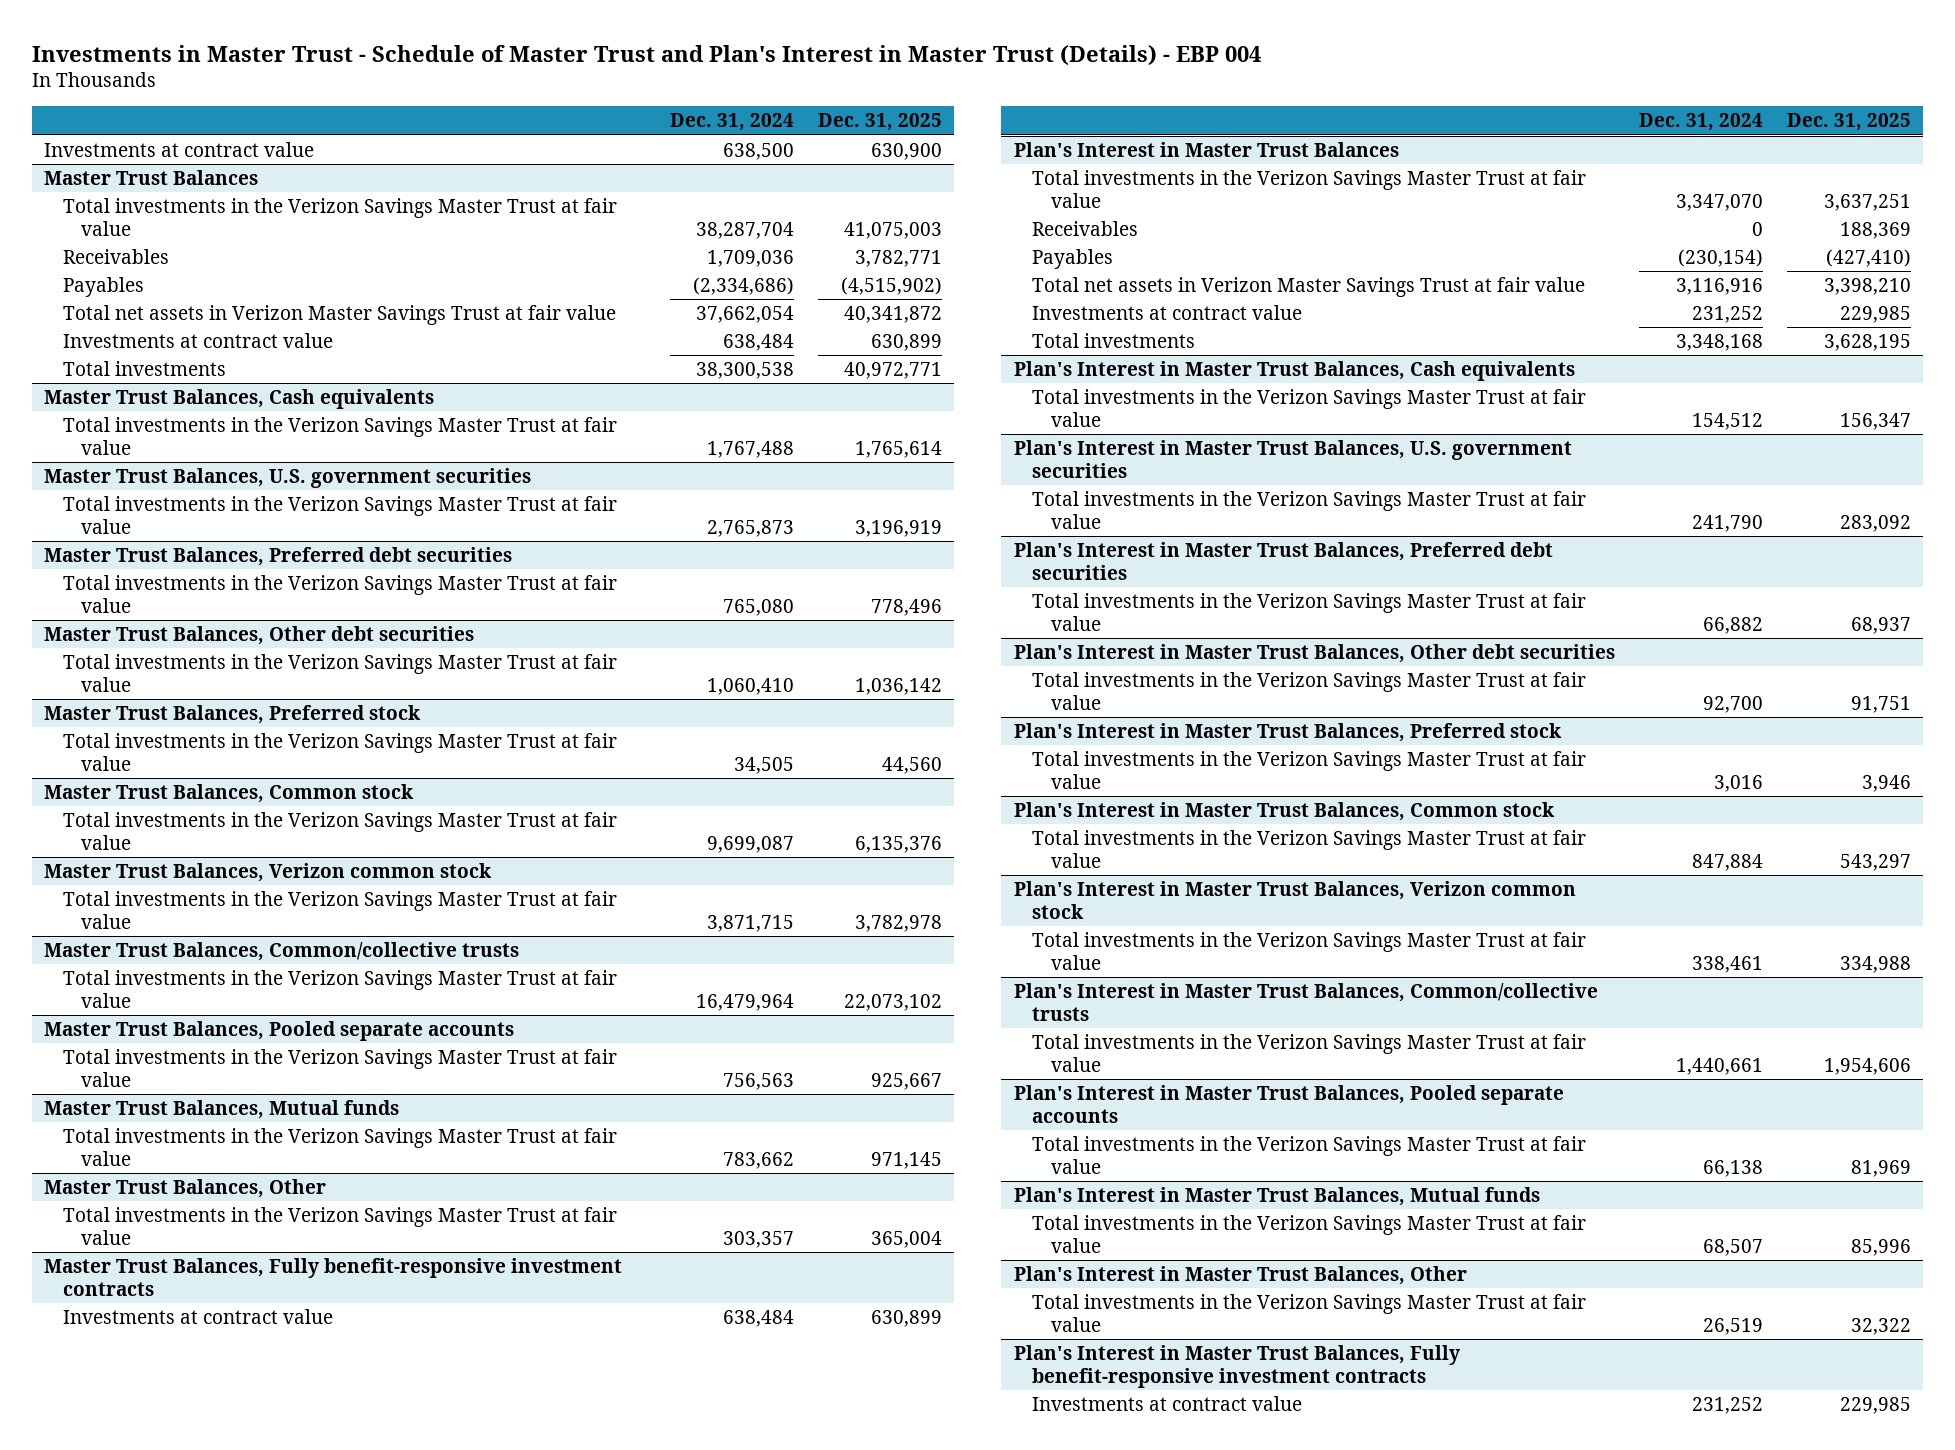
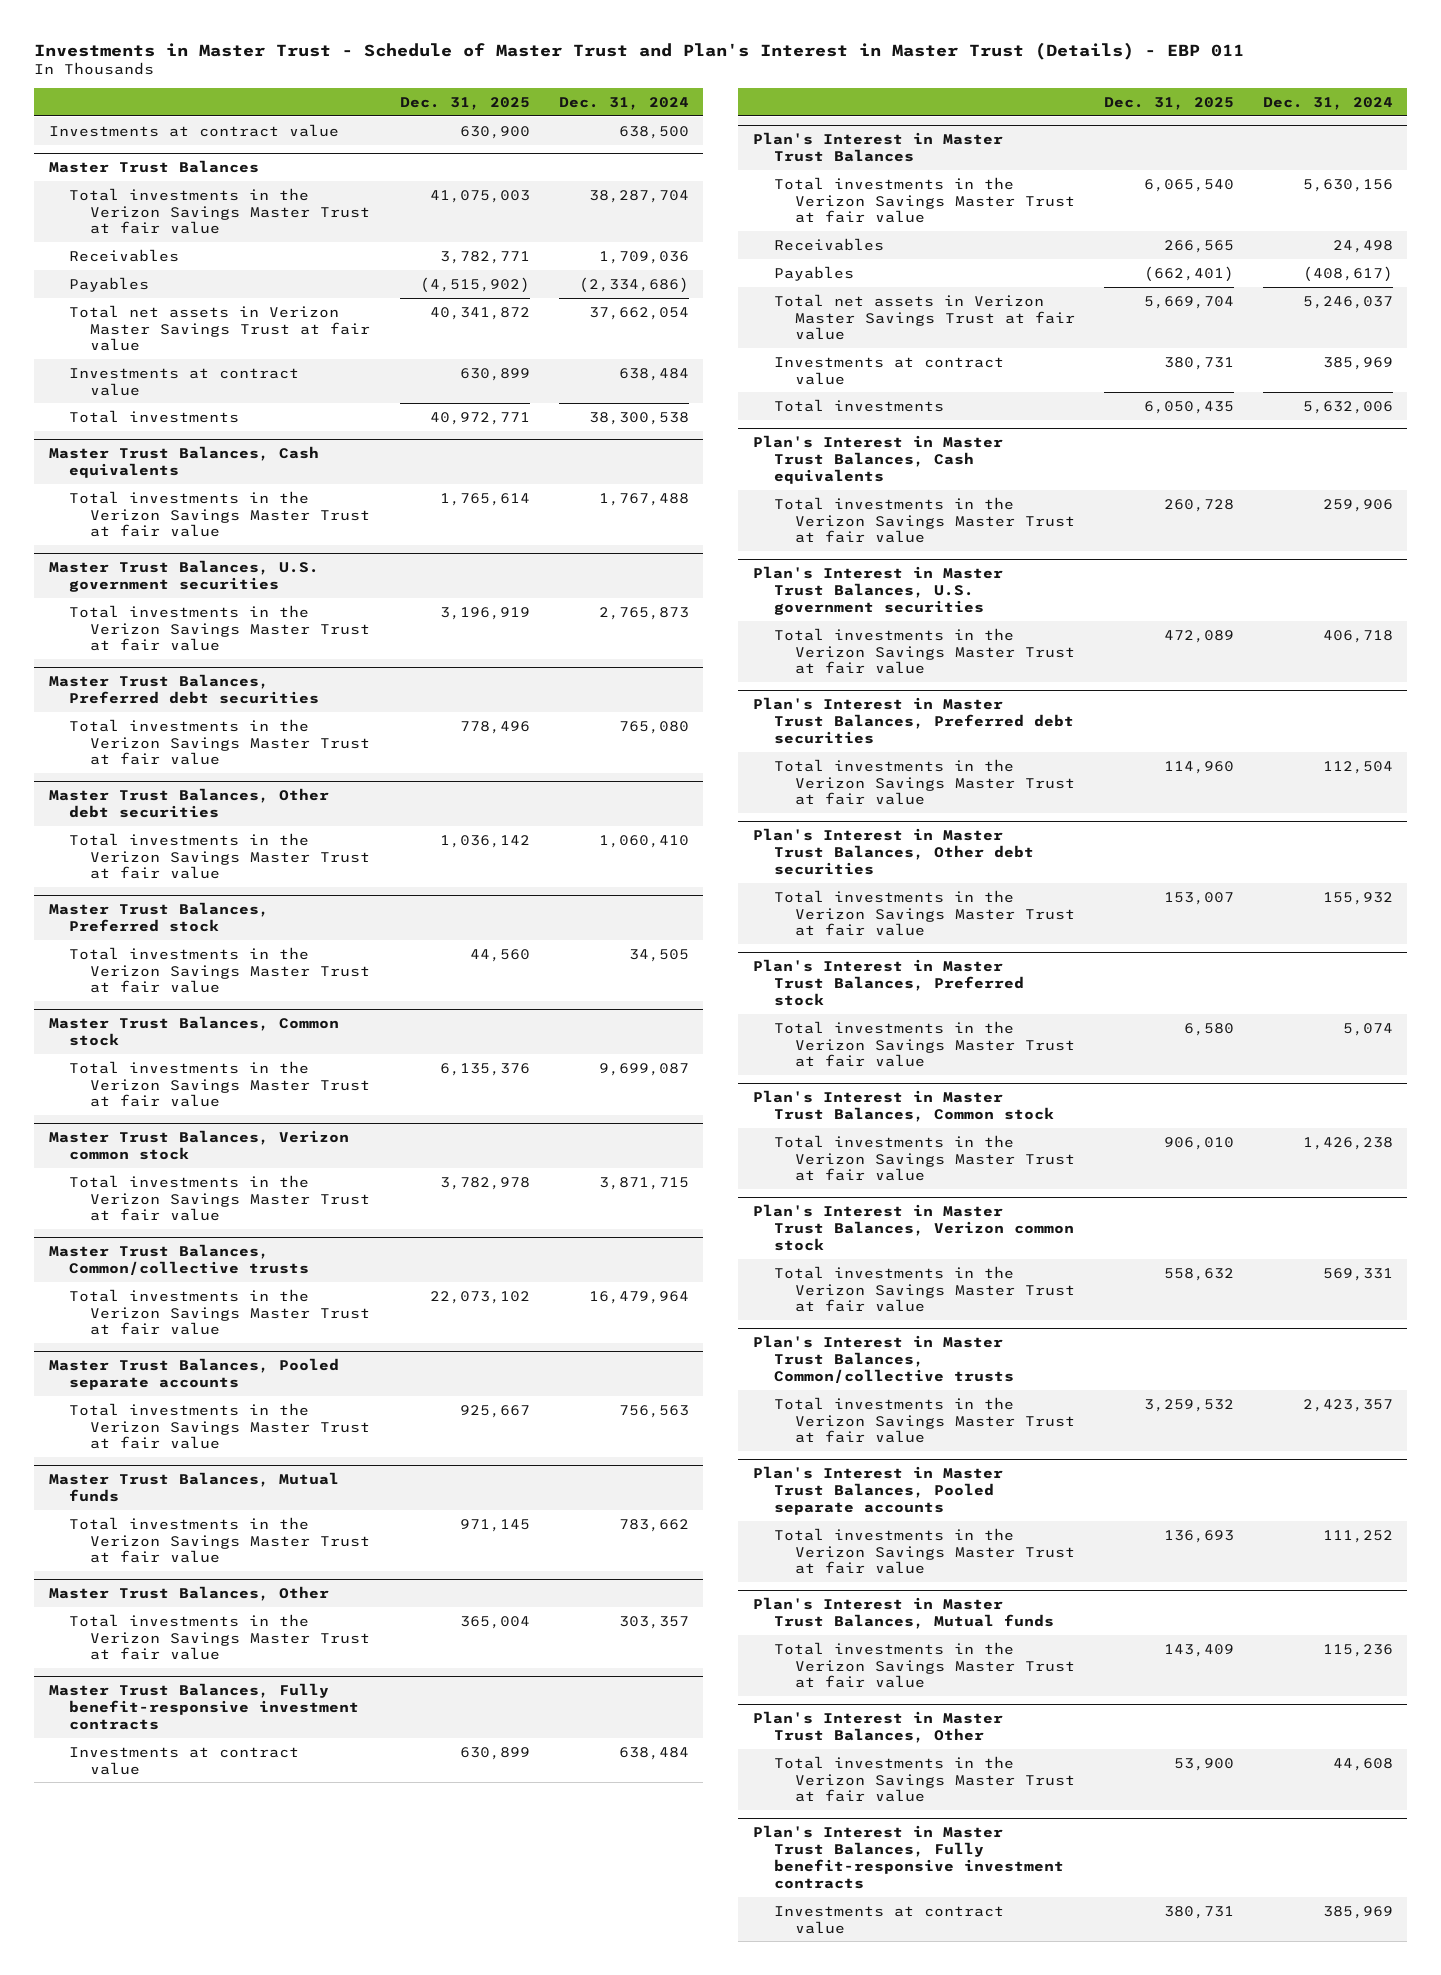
- Investments in Master Trust - Schedule of Master Trust and Plan's Interest in Master Trust (Details) - EBP 004
+ Investments in Master Trust - Schedule of Master Trust and Plan's Interest in Master Trust (Details) - EBP 011
- | Dec. 31, 2024 | Dec. 31, 2025
+ | Dec. 31, 2025 | Dec. 31, 2024
@ Plan's Interest in Master Trust Balances
- Total investments in the Verizon Savings Master Trust at fair value | 3,347,070 | 3,637,251
- Receivables | 0 | 188,369
- Payables | (230,154) | (427,410)
- Total net assets in Verizon Master Savings Trust at fair value | 3,116,916 | 3,398,210
- Investments at contract value | 231,252 | 229,985
- Total investments | 3,348,168 | 3,628,195
+ Total investments in the Verizon Savings Master Trust at fair value | 6,065,540 | 5,630,156
+ Receivables | 266,565 | 24,498
+ Payables | (662,401) | (408,617)
+ Total net assets in Verizon Master Savings Trust at fair value | 5,669,704 | 5,246,037
+ Investments at contract value | 380,731 | 385,969
+ Total investments | 6,050,435 | 5,632,006
@ Plan's Interest in Master Trust Balances, Cash equivalents
- Total investments in the Verizon Savings Master Trust at fair value | 154,512 | 156,347
+ Total investments in the Verizon Savings Master Trust at fair value | 260,728 | 259,906
@ Plan's Interest in Master Trust Balances, U.S. government securities
- Total investments in the Verizon Savings Master Trust at fair value | 241,790 | 283,092
+ Total investments in the Verizon Savings Master Trust at fair value | 472,089 | 406,718
@ Plan's Interest in Master Trust Balances, Preferred debt securities
- Total investments in the Verizon Savings Master Trust at fair value | 66,882 | 68,937
+ Total investments in the Verizon Savings Master Trust at fair value | 114,960 | 112,504
@ Plan's Interest in Master Trust Balances, Other debt securities
- Total investments in the Verizon Savings Master Trust at fair value | 92,700 | 91,751
+ Total investments in the Verizon Savings Master Trust at fair value | 153,007 | 155,932
@ Plan's Interest in Master Trust Balances, Preferred stock
- Total investments in the Verizon Savings Master Trust at fair value | 3,016 | 3,946
+ Total investments in the Verizon Savings Master Trust at fair value | 6,580 | 5,074
@ Plan's Interest in Master Trust Balances, Common stock
- Total investments in the Verizon Savings Master Trust at fair value | 847,884 | 543,297
+ Total investments in the Verizon Savings Master Trust at fair value | 906,010 | 1,426,238
@ Plan's Interest in Master Trust Balances, Verizon common stock
- Total investments in the Verizon Savings Master Trust at fair value | 338,461 | 334,988
+ Total investments in the Verizon Savings Master Trust at fair value | 558,632 | 569,331
@ Plan's Interest in Master Trust Balances, Common/collective trusts
- Total investments in the Verizon Savings Master Trust at fair value | 1,440,661 | 1,954,606
+ Total investments in the Verizon Savings Master Trust at fair value | 3,259,532 | 2,423,357
@ Plan's Interest in Master Trust Balances, Pooled separate accounts
- Total investments in the Verizon Savings Master Trust at fair value | 66,138 | 81,969
+ Total investments in the Verizon Savings Master Trust at fair value | 136,693 | 111,252
@ Plan's Interest in Master Trust Balances, Mutual funds
- Total investments in the Verizon Savings Master Trust at fair value | 68,507 | 85,996
+ Total investments in the Verizon Savings Master Trust at fair value | 143,409 | 115,236
@ Plan's Interest in Master Trust Balances, Other
- Total investments in the Verizon Savings Master Trust at fair value | 26,519 | 32,322
+ Total investments in the Verizon Savings Master Trust at fair value | 53,900 | 44,608
@ Plan's Interest in Master Trust Balances, Fully benefit-responsive investment contracts
- Investments at contract value | 231,252 | 229,985
+ Investments at contract value | 380,731 | 385,969

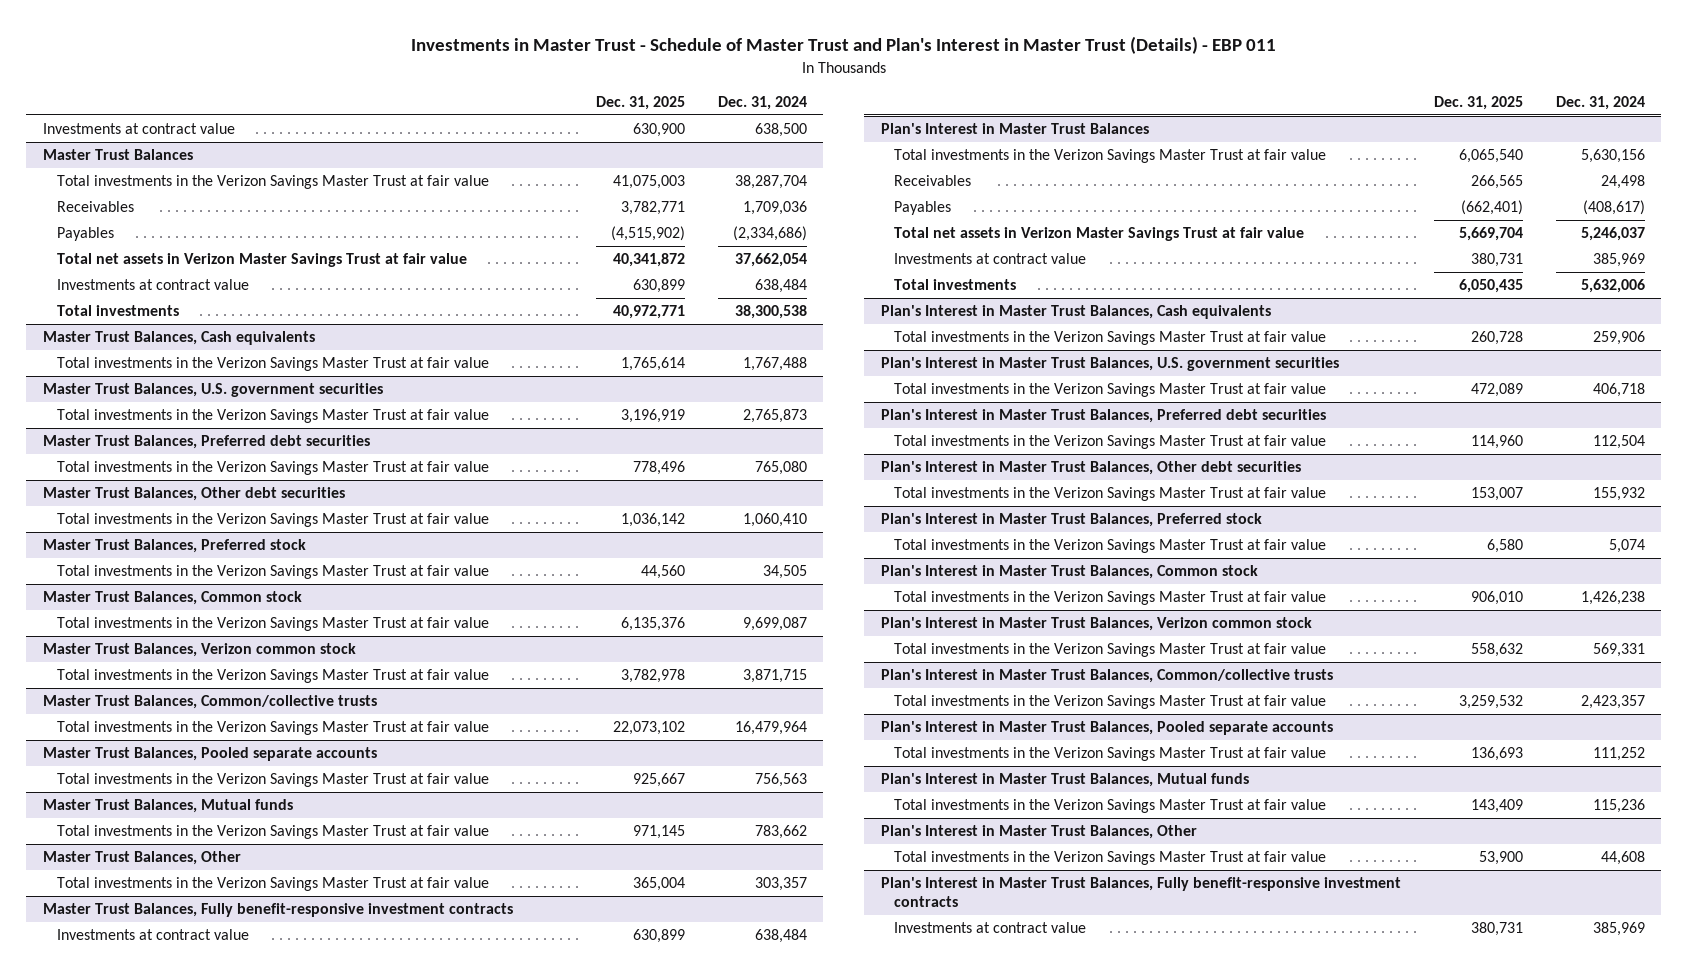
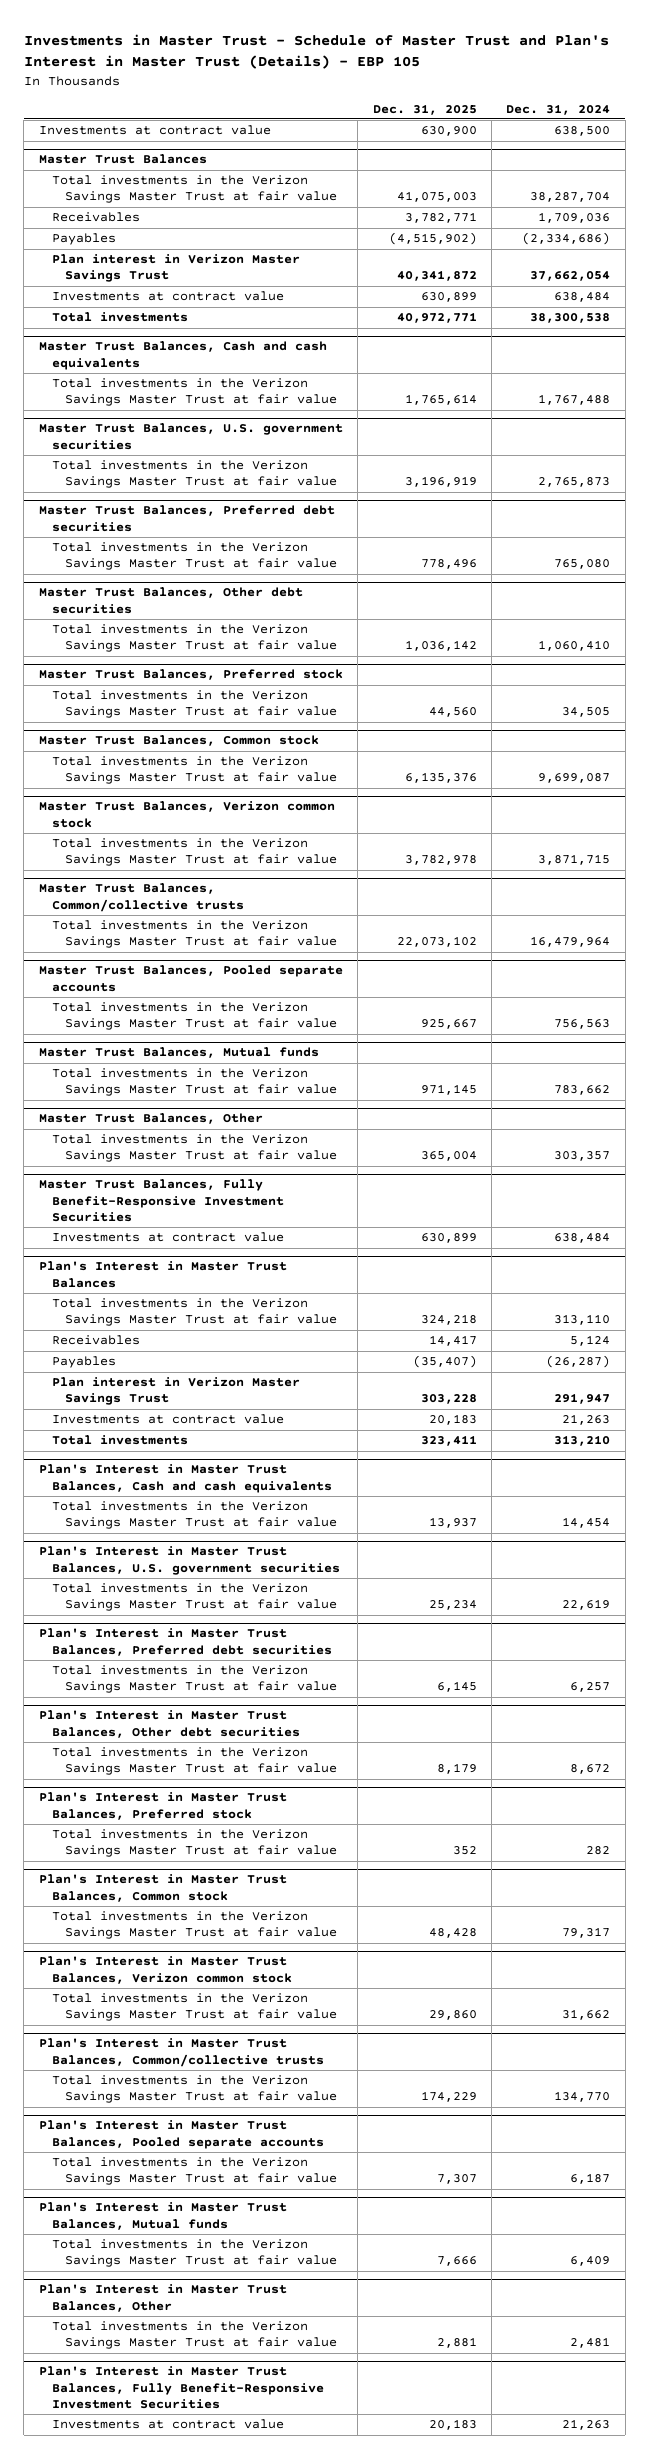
- Investments in Master Trust - Schedule of Master Trust and Plan's Interest in Master Trust (Details) - EBP 011
+ Investments in Master Trust - Schedule of Master Trust and Plan's Interest in Master Trust (Details) - EBP 105
@ Master Trust Balances
- Total net assets in Verizon Master Savings Trust at fair value | 40,341,872 | 37,662,054
+ Plan interest in Verizon Master Savings Trust | 40,341,872 | 37,662,054
- Master Trust Balances, Cash equivalents
+ Master Trust Balances, Cash and cash equivalents
- Master Trust Balances, Fully benefit-responsive investment contracts
+ Master Trust Balances, Fully Benefit-Responsive Investment Securities
@ Plan's Interest in Master Trust Balances
- Total investments in the Verizon Savings Master Trust at fair value | 6,065,540 | 5,630,156
- Receivables | 266,565 | 24,498
- Payables | (662,401) | (408,617)
- Total net assets in Verizon Master Savings Trust at fair value | 5,669,704 | 5,246,037
- Investments at contract value | 380,731 | 385,969
- Total investments | 6,050,435 | 5,632,006
- Plan's Interest in Master Trust Balances, Cash equivalents
- Total investments in the Verizon Savings Master Trust at fair value | 260,728 | 259,906
@ Plan's Interest in Master Trust Balances
+ Total investments in the Verizon Savings Master Trust at fair value | 324,218 | 313,110
+ Receivables | 14,417 | 5,124
+ Payables | (35,407) | (26,287)
+ Plan interest in Verizon Master Savings Trust | 303,228 | 291,947
+ Investments at contract value | 20,183 | 21,263
+ Total investments | 323,411 | 313,210
+ Plan's Interest in Master Trust Balances, Cash and cash equivalents
+ Total investments in the Verizon Savings Master Trust at fair value | 13,937 | 14,454
@ Plan's Interest in Master Trust Balances, U.S. government securities
- Total investments in the Verizon Savings Master Trust at fair value | 472,089 | 406,718
+ Total investments in the Verizon Savings Master Trust at fair value | 25,234 | 22,619
@ Plan's Interest in Master Trust Balances, Preferred debt securities
- Total investments in the Verizon Savings Master Trust at fair value | 114,960 | 112,504
+ Total investments in the Verizon Savings Master Trust at fair value | 6,145 | 6,257
@ Plan's Interest in Master Trust Balances, Other debt securities
- Total investments in the Verizon Savings Master Trust at fair value | 153,007 | 155,932
+ Total investments in the Verizon Savings Master Trust at fair value | 8,179 | 8,672
@ Plan's Interest in Master Trust Balances, Preferred stock
- Total investments in the Verizon Savings Master Trust at fair value | 6,580 | 5,074
+ Total investments in the Verizon Savings Master Trust at fair value | 352 | 282
@ Plan's Interest in Master Trust Balances, Common stock
- Total investments in the Verizon Savings Master Trust at fair value | 906,010 | 1,426,238
+ Total investments in the Verizon Savings Master Trust at fair value | 48,428 | 79,317
@ Plan's Interest in Master Trust Balances, Verizon common stock
- Total investments in the Verizon Savings Master Trust at fair value | 558,632 | 569,331
+ Total investments in the Verizon Savings Master Trust at fair value | 29,860 | 31,662
@ Plan's Interest in Master Trust Balances, Common/collective trusts
- Total investments in the Verizon Savings Master Trust at fair value | 3,259,532 | 2,423,357
+ Total investments in the Verizon Savings Master Trust at fair value | 174,229 | 134,770
@ Plan's Interest in Master Trust Balances, Pooled separate accounts
- Total investments in the Verizon Savings Master Trust at fair value | 136,693 | 111,252
+ Total investments in the Verizon Savings Master Trust at fair value | 7,307 | 6,187
@ Plan's Interest in Master Trust Balances, Mutual funds
- Total investments in the Verizon Savings Master Trust at fair value | 143,409 | 115,236
+ Total investments in the Verizon Savings Master Trust at fair value | 7,666 | 6,409
@ Plan's Interest in Master Trust Balances, Other
- Total investments in the Verizon Savings Master Trust at fair value | 53,900 | 44,608
- Plan's Interest in Master Trust Balances, Fully benefit-responsive investment contracts
- Investments at contract value | 380,731 | 385,969
@ Plan's Interest in Master Trust Balances, Other
+ Total investments in the Verizon Savings Master Trust at fair value | 2,881 | 2,481
+ Plan's Interest in Master Trust Balances, Fully Benefit-Responsive Investment Securities
+ Investments at contract value | 20,183 | 21,263

